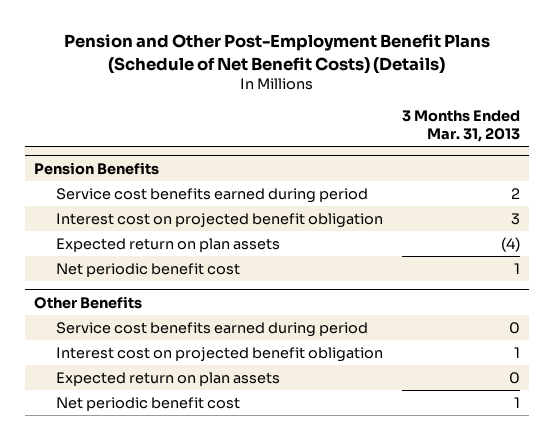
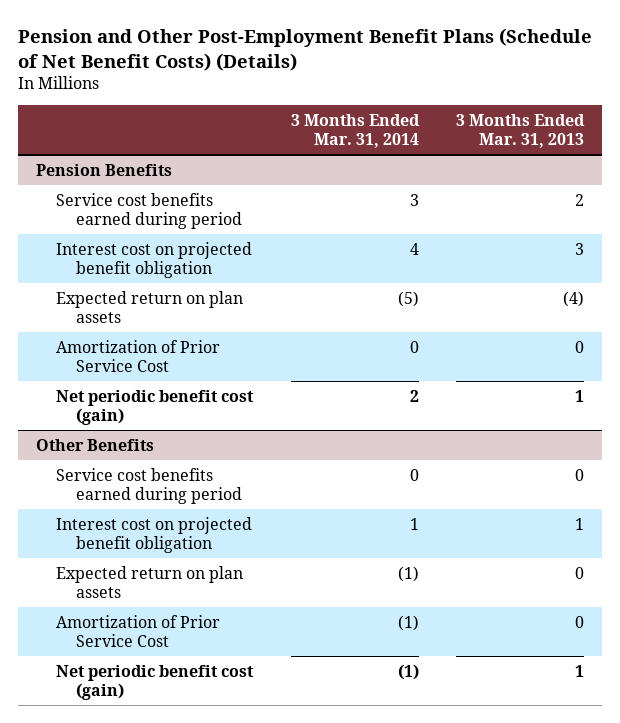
- | 3 Months Ended Mar. 31, 2013
+ | 3 Months Ended Mar. 31, 2014 | 3 Months Ended Mar. 31, 2013
@ Pension Benefits
- Net periodic benefit cost | 1
+ Amortization of Prior Service Cost | 0 | 0
+ Net periodic benefit cost (gain) | 2 | 1
@ Other Benefits
- Net periodic benefit cost | 1
+ Amortization of Prior Service Cost | (1) | 0
+ Net periodic benefit cost (gain) | (1) | 1

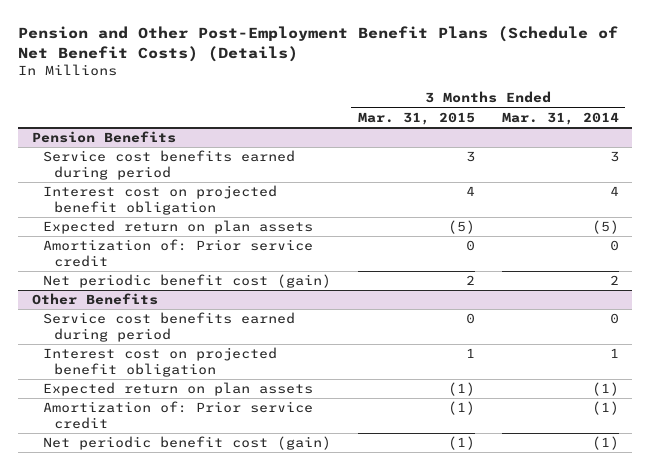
- | 3 Months Ended Mar. 31, 2014 | 3 Months Ended Mar. 31, 2013
+ | 3 Months Ended Mar. 31, 2015 | 3 Months Ended Mar. 31, 2014
@ Pension Benefits
- Amortization of Prior Service Cost | 0 | 0
+ Amortization of: Prior service credit | 0 | 0
@ Other Benefits
- Amortization of Prior Service Cost | (1) | 0
+ Amortization of: Prior service credit | (1) | (1)

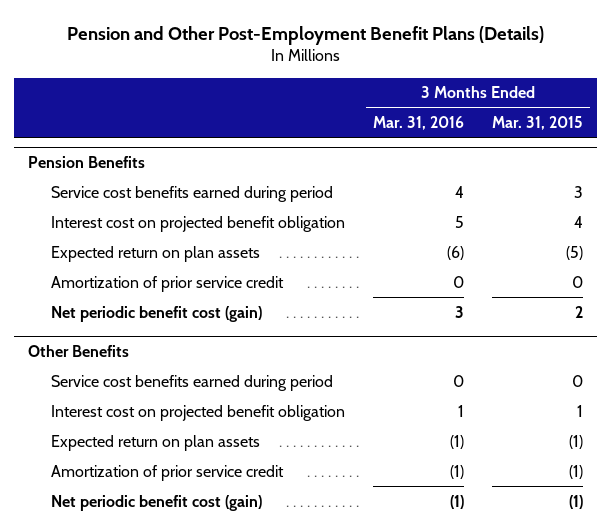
- Pension and Other Post-Employment Benefit Plans (Schedule of Net Benefit Costs) (Details)
+ Pension and Other Post-Employment Benefit Plans (Details)
- | 3 Months Ended Mar. 31, 2015 | 3 Months Ended Mar. 31, 2014
+ | 3 Months Ended Mar. 31, 2016 | 3 Months Ended Mar. 31, 2015
@ Pension Benefits
- Amortization of: Prior service credit | 0 | 0
+ Amortization of prior service credit | 0 | 0
@ Other Benefits
- Amortization of: Prior service credit | (1) | (1)
+ Amortization of prior service credit | (1) | (1)

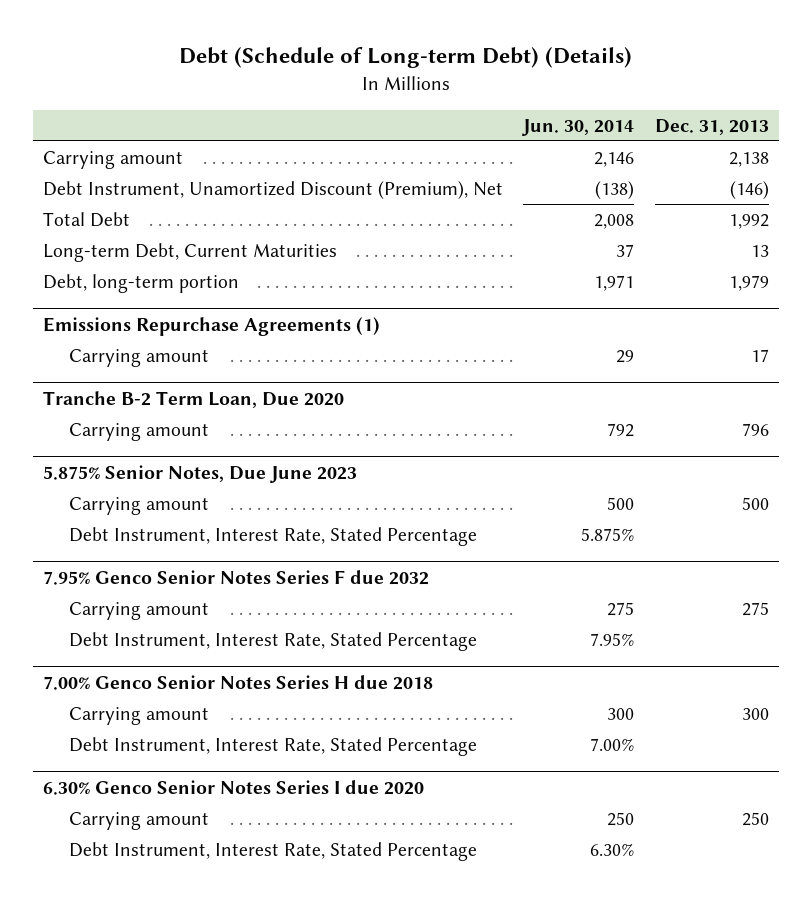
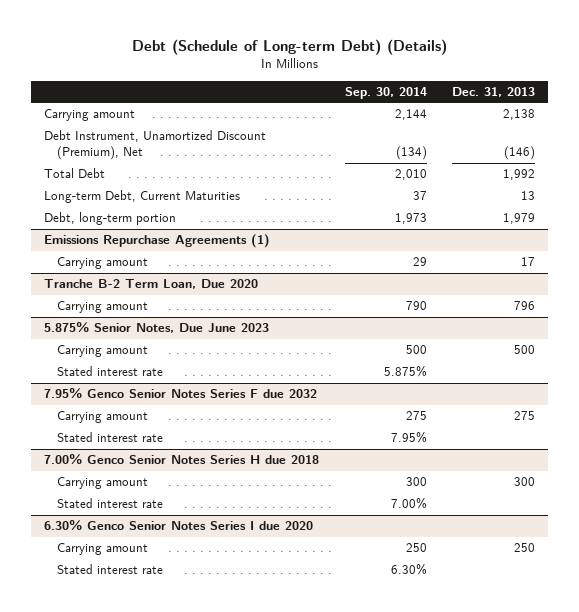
- | Jun. 30, 2014 | Dec. 31, 2013
+ | Sep. 30, 2014 | Dec. 31, 2013
@ 5.875% Senior Notes, Due June 2023
- Debt Instrument, Interest Rate, Stated Percentage | 5.875% |
+ Stated interest rate | 5.875% |
@ 7.95% Genco Senior Notes Series F due 2032
- Debt Instrument, Interest Rate, Stated Percentage | 7.95% |
+ Stated interest rate | 7.95% |
@ 7.00% Genco Senior Notes Series H due 2018
- Debt Instrument, Interest Rate, Stated Percentage | 7.00% |
+ Stated interest rate | 7.00% |
@ 6.30% Genco Senior Notes Series I due 2020
- Debt Instrument, Interest Rate, Stated Percentage | 6.30% |
+ Stated interest rate | 6.30% |

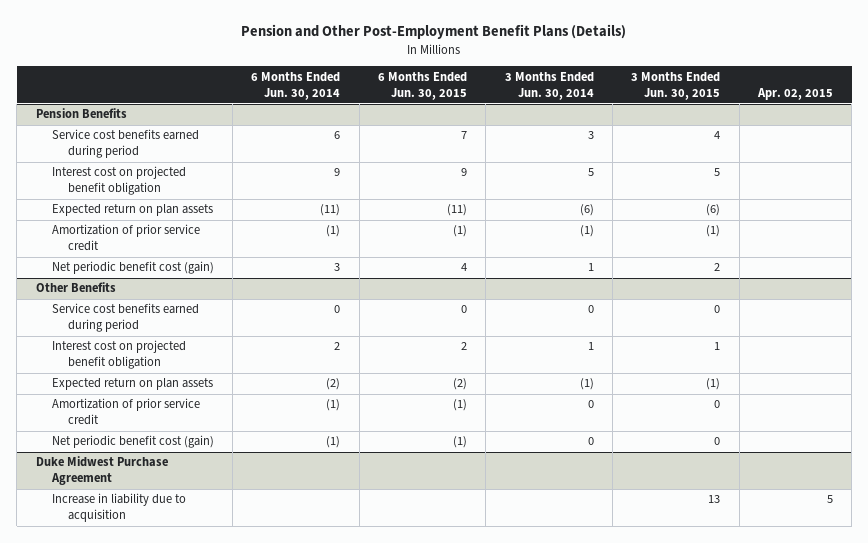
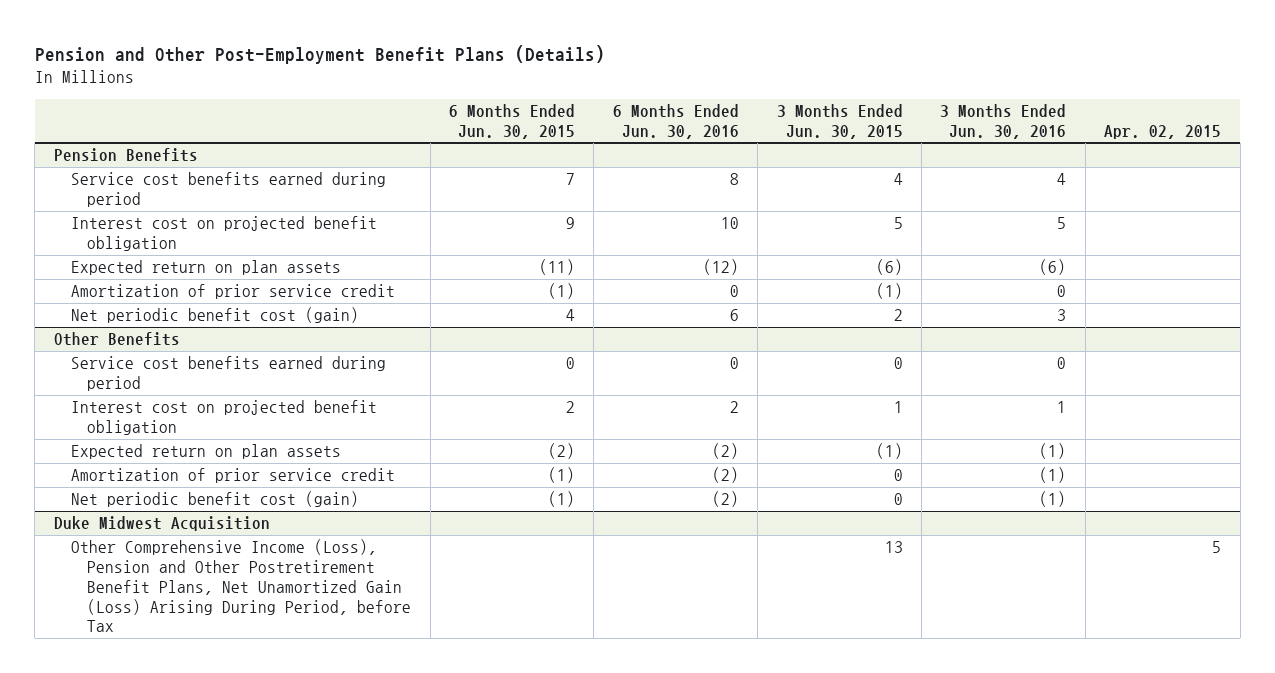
- | 6 Months Ended Jun. 30, 2014 | 6 Months Ended Jun. 30, 2015 | 3 Months Ended Jun. 30, 2014 | 3 Months Ended Jun. 30, 2015 | Apr. 02, 2015
+ | 6 Months Ended Jun. 30, 2015 | 6 Months Ended Jun. 30, 2016 | 3 Months Ended Jun. 30, 2015 | 3 Months Ended Jun. 30, 2016 | Apr. 02, 2015
- Duke Midwest Purchase Agreement
- Increase in liability due to acquisition | | | | 13 | 5
+ Duke Midwest Acquisition
+ Other Comprehensive Income (Loss), Pension and Other Postretirement Benefit Plans, Net Unamortized Gain (Loss) Arising During Period, before Tax | | | 13 | | 5

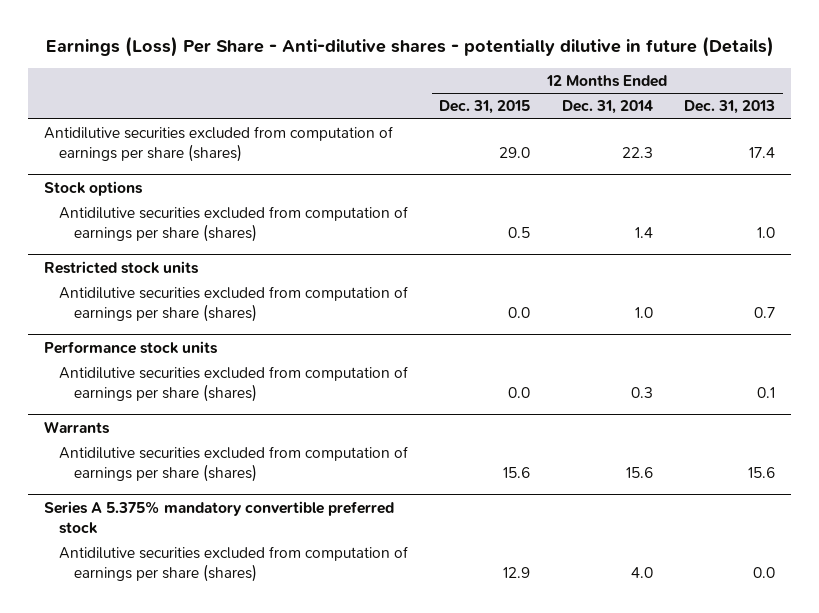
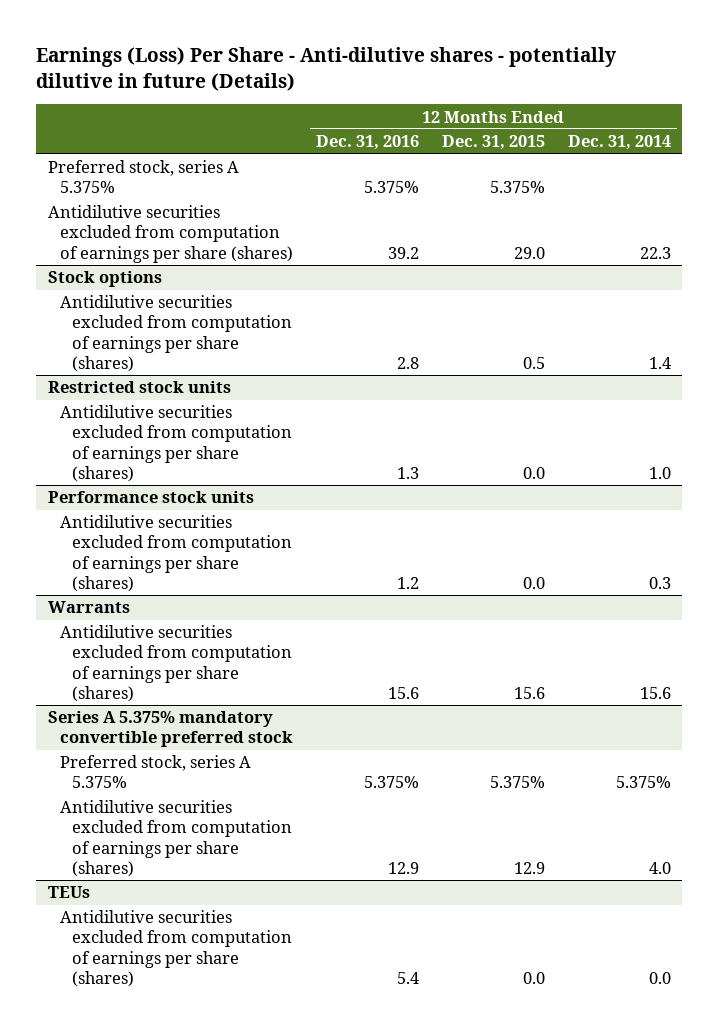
- | 12 Months Ended Dec. 31, 2015 | 12 Months Ended Dec. 31, 2014 | 12 Months Ended Dec. 31, 2013
+ | 12 Months Ended Dec. 31, 2016 | 12 Months Ended Dec. 31, 2015 | 12 Months Ended Dec. 31, 2014
+ Preferred stock, series A 5.375% | 5.375% | 5.375% |
@ Series A 5.375% mandatory convertible preferred stock
+ Preferred stock, series A 5.375% | 5.375% | 5.375% | 5.375%
+ TEUs
+ Antidilutive securities excluded from computation of earnings per share (shares) | 5.4 | 0.0 | 0.0

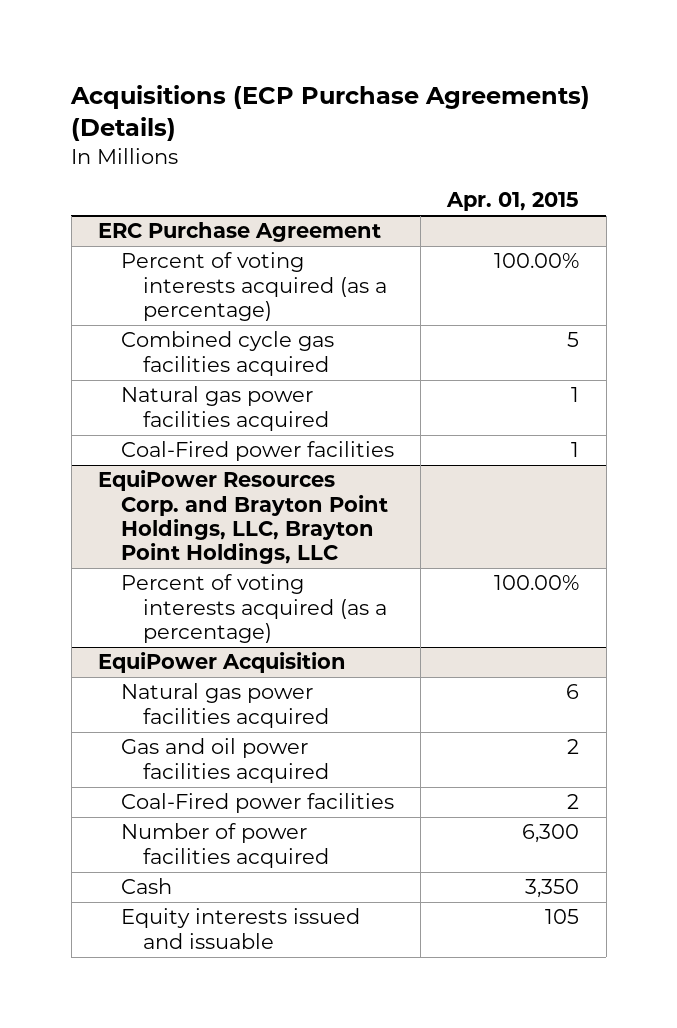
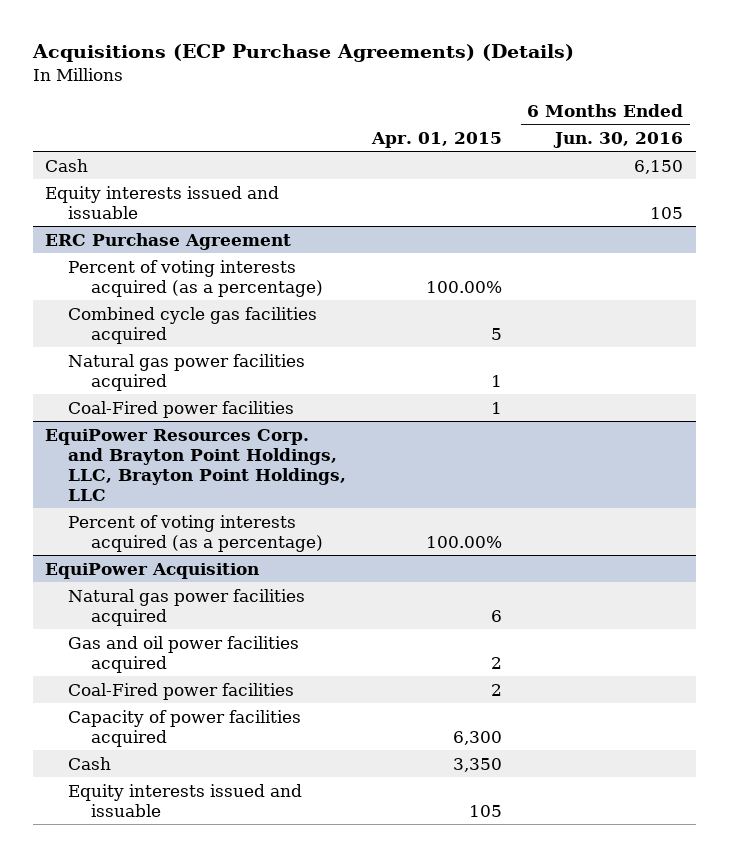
- | Apr. 01, 2015
+ | Apr. 01, 2015 | 6 Months Ended Jun. 30, 2016
+ Cash | | 6,150
+ Equity interests issued and issuable | | 105
@ EquiPower Acquisition
- Number of power facilities acquired | 6,300
+ Capacity of power facilities acquired | 6,300 |

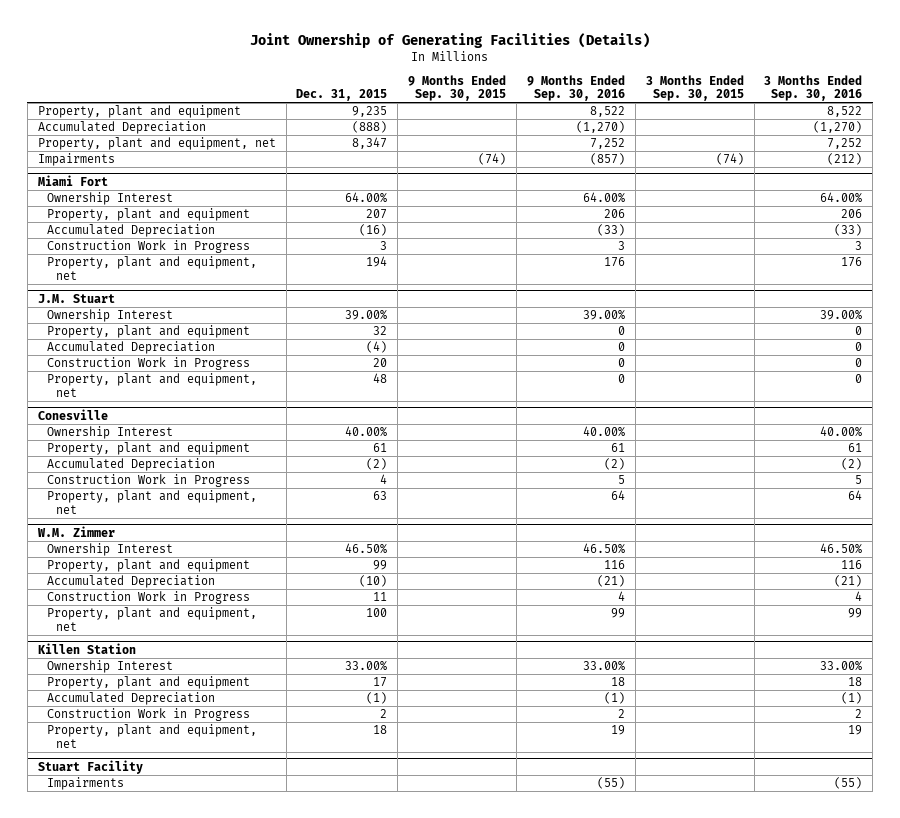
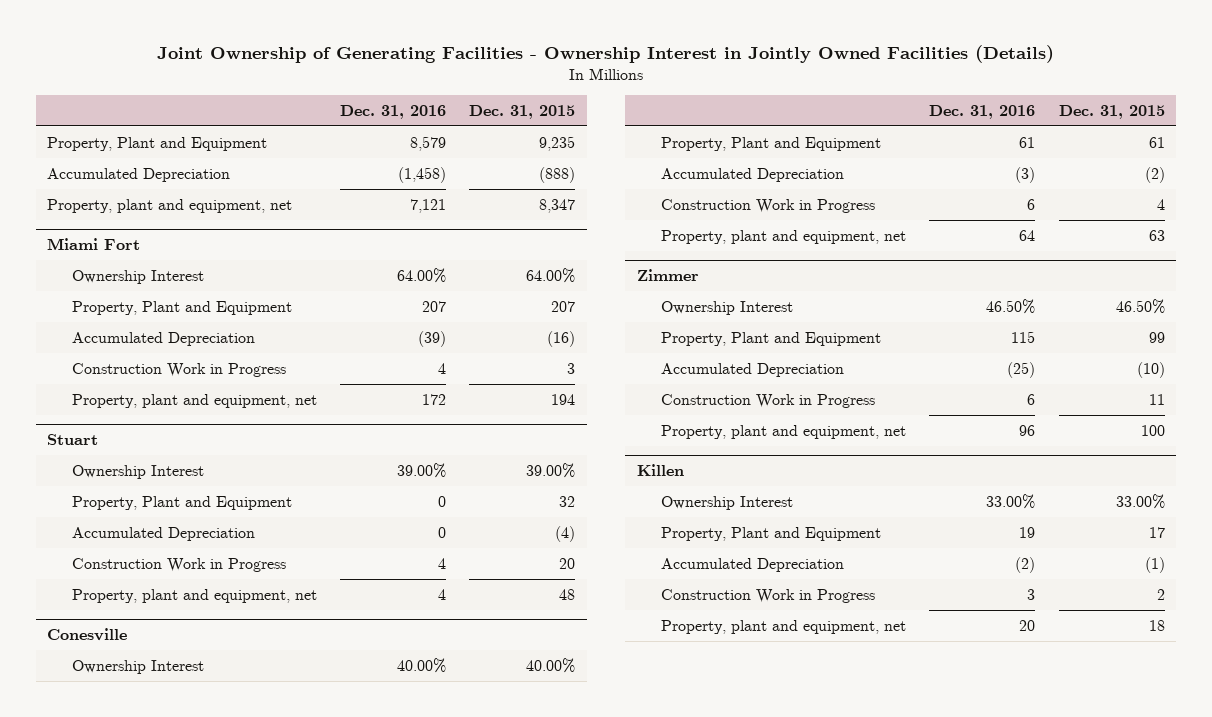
- Joint Ownership of Generating Facilities (Details)
+ Joint Ownership of Generating Facilities - Ownership Interest in Jointly Owned Facilities (Details)
- | Dec. 31, 2015 | 9 Months Ended Sep. 30, 2015 | 9 Months Ended Sep. 30, 2016 | 3 Months Ended Sep. 30, 2015 | 3 Months Ended Sep. 30, 2016
+ | Dec. 31, 2016 | Dec. 31, 2015
- Property, plant and equipment | 9,235 | | 8,522 | | 8,522
+ Property, Plant and Equipment | 8,579 | 9,235
- Impairments | | (74) | (857) | (74) | (212)
@ Miami Fort
- Property, plant and equipment | 207 | | 206 | | 206
+ Property, Plant and Equipment | 207 | 207
- J.M. Stuart
+ Stuart
- Property, plant and equipment | 32 | | 0 | | 0
+ Property, Plant and Equipment | 0 | 32
@ Conesville
- Property, plant and equipment | 61 | | 61 | | 61
+ Property, Plant and Equipment | 61 | 61
- W.M. Zimmer
+ Zimmer
- Property, plant and equipment | 99 | | 116 | | 116
+ Property, Plant and Equipment | 115 | 99
- Killen Station
+ Killen
- Property, plant and equipment | 17 | | 18 | | 18
+ Property, Plant and Equipment | 19 | 17
- Stuart Facility
- Impairments | | | (55) | | (55)

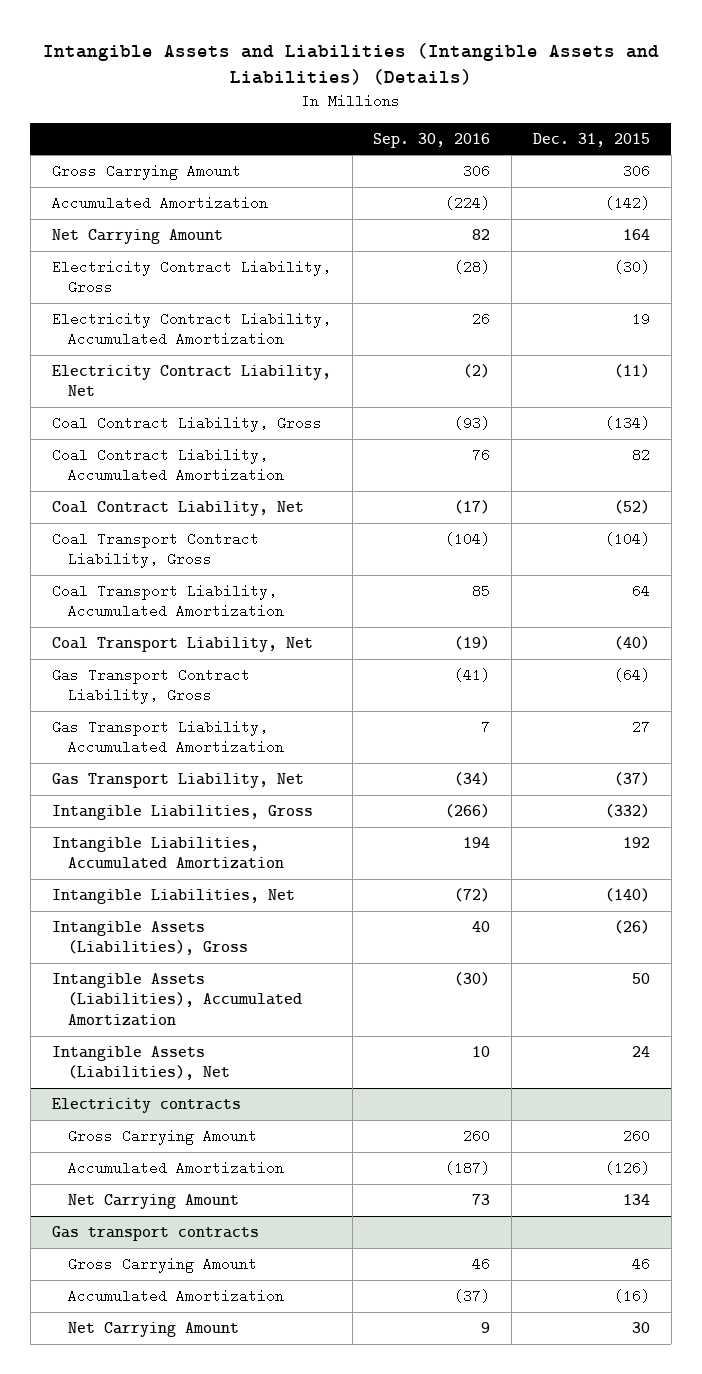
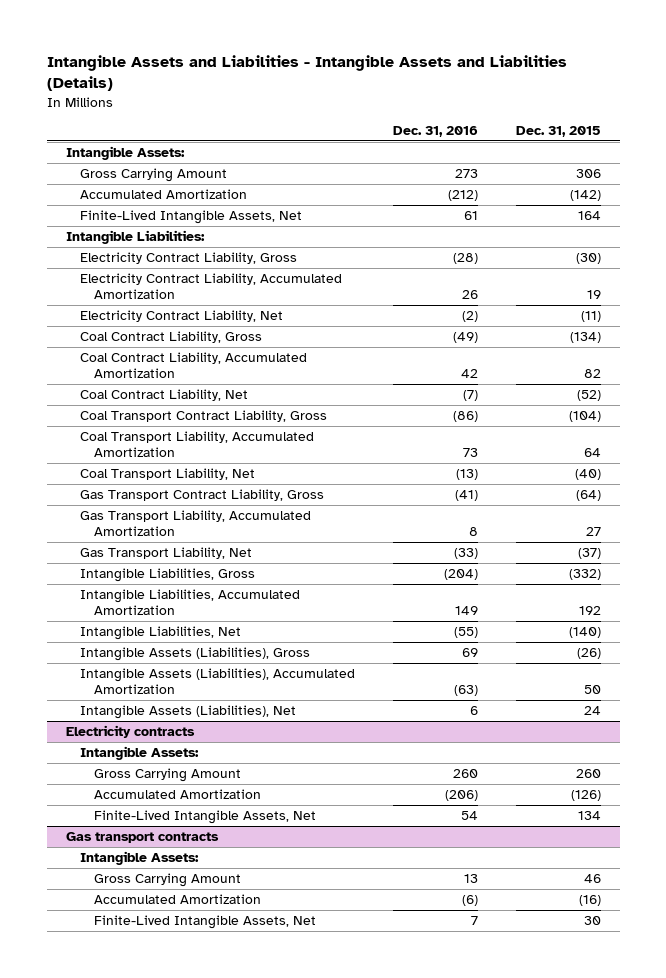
- Intangible Assets and Liabilities (Intangible Assets and Liabilities) (Details)
+ Intangible Assets and Liabilities - Intangible Assets and Liabilities (Details)
- | Sep. 30, 2016 | Dec. 31, 2015
+ | Dec. 31, 2016 | Dec. 31, 2015
+ Intangible Assets:
- Net Carrying Amount | 82 | 164
+ Finite-Lived Intangible Assets, Net | 61 | 164
+ Intangible Liabilities:
@ Electricity contracts
+ Intangible Assets:
- Net Carrying Amount | 73 | 134
+ Finite-Lived Intangible Assets, Net | 54 | 134
@ Gas transport contracts
+ Intangible Assets:
- Net Carrying Amount | 9 | 30
+ Finite-Lived Intangible Assets, Net | 7 | 30

